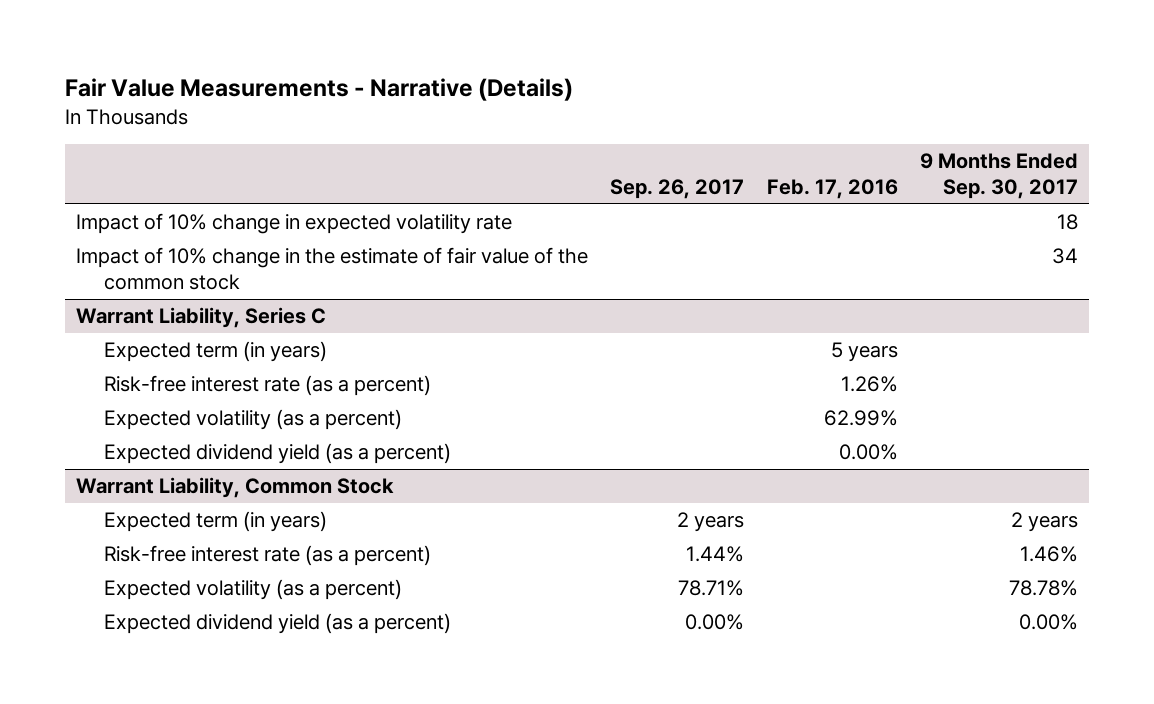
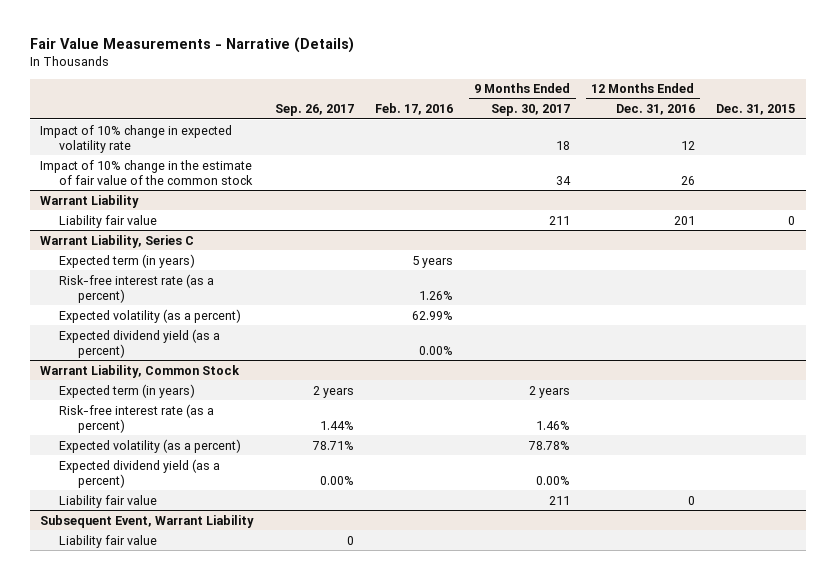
- | Sep. 26, 2017 | Feb. 17, 2016 | 9 Months Ended Sep. 30, 2017
+ | Sep. 26, 2017 | Feb. 17, 2016 | 9 Months Ended Sep. 30, 2017 | 12 Months Ended Dec. 31, 2016 | Dec. 31, 2015
+ Warrant Liability
+ Liability fair value | | | 211 | 201 | 0
@ Warrant Liability, Common Stock
+ Liability fair value | | | 211 | 0 |
+ Subsequent Event, Warrant Liability
+ Liability fair value | 0 | | | |

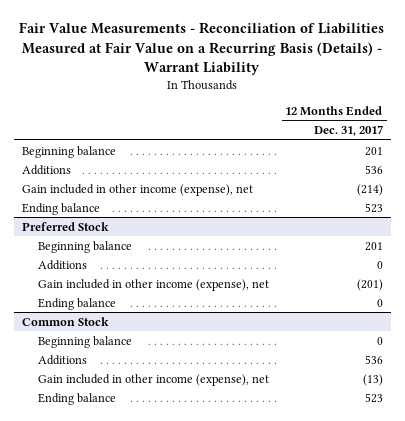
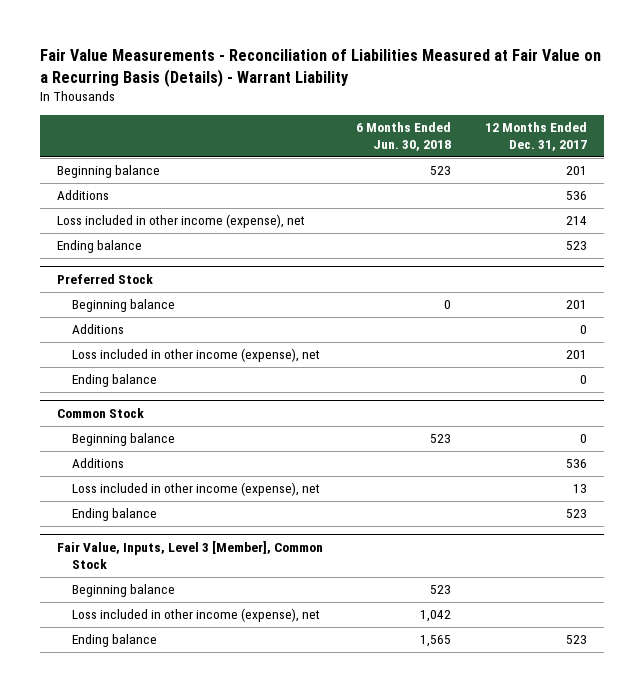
- | 12 Months Ended Dec. 31, 2017
+ | 6 Months Ended Jun. 30, 2018 | 12 Months Ended Dec. 31, 2017
- Gain included in other income (expense), net | (214)
+ Loss included in other income (expense), net | | 214
@ Preferred Stock
- Gain included in other income (expense), net | (201)
+ Loss included in other income (expense), net | | 201
@ Common Stock
- Gain included in other income (expense), net | (13)
+ Loss included in other income (expense), net | | 13
+ Fair Value, Inputs, Level 3 [Member], Common Stock
+ Beginning balance | 523 |
+ Loss included in other income (expense), net | 1,042 |
+ Ending balance | 1,565 | 523

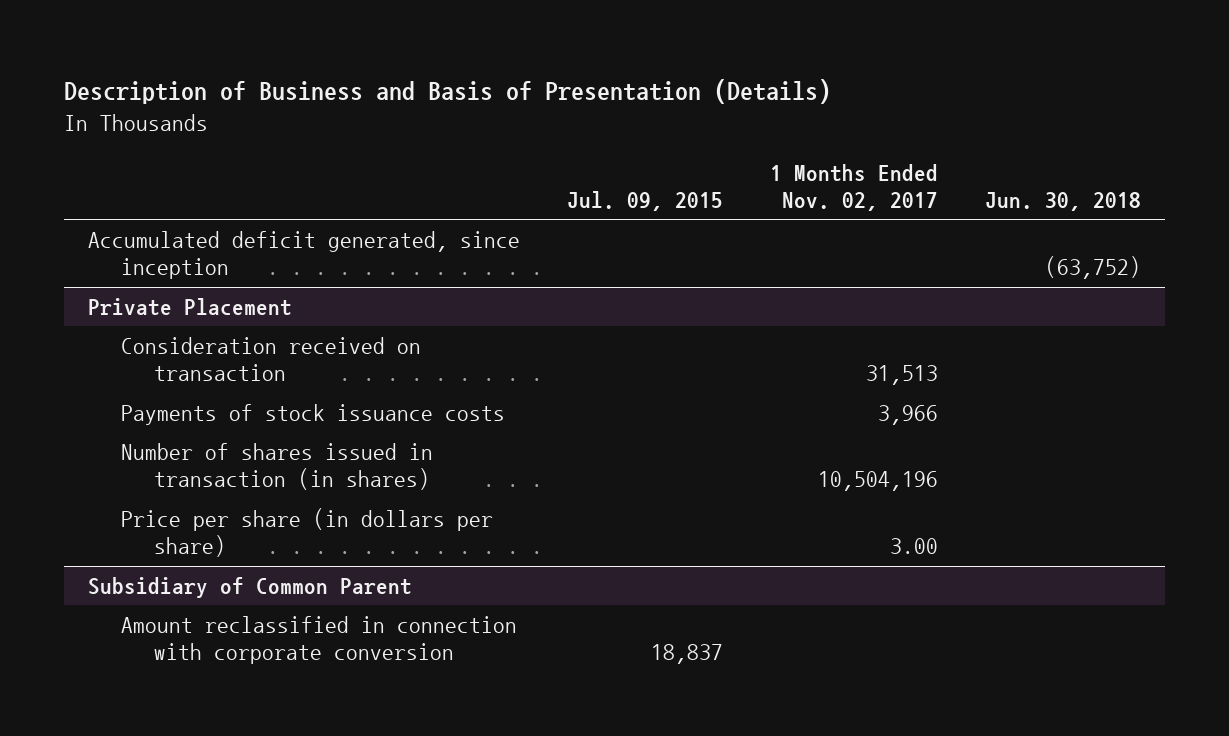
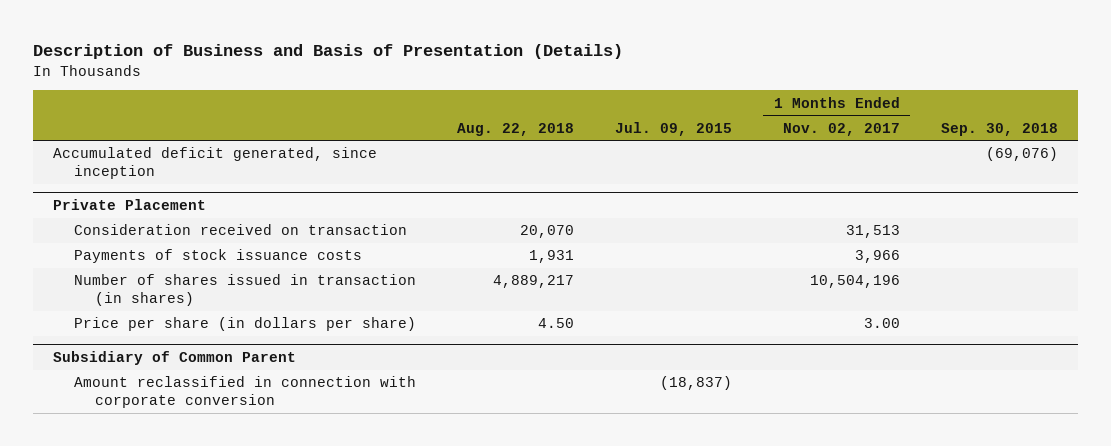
- | Jul. 09, 2015 | 1 Months Ended Nov. 02, 2017 | Jun. 30, 2018
+ | Aug. 22, 2018 | Jul. 09, 2015 | 1 Months Ended Nov. 02, 2017 | Sep. 30, 2018
@ Subsidiary of Common Parent
- Amount reclassified in connection with corporate conversion | 18,837 | |
+ Amount reclassified in connection with corporate conversion | | (18,837) | |

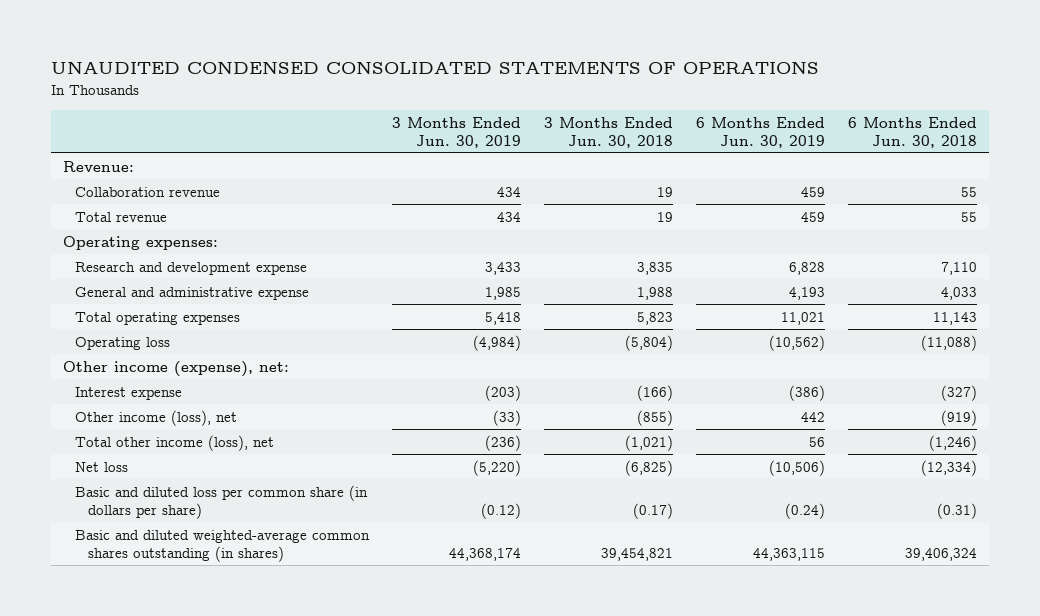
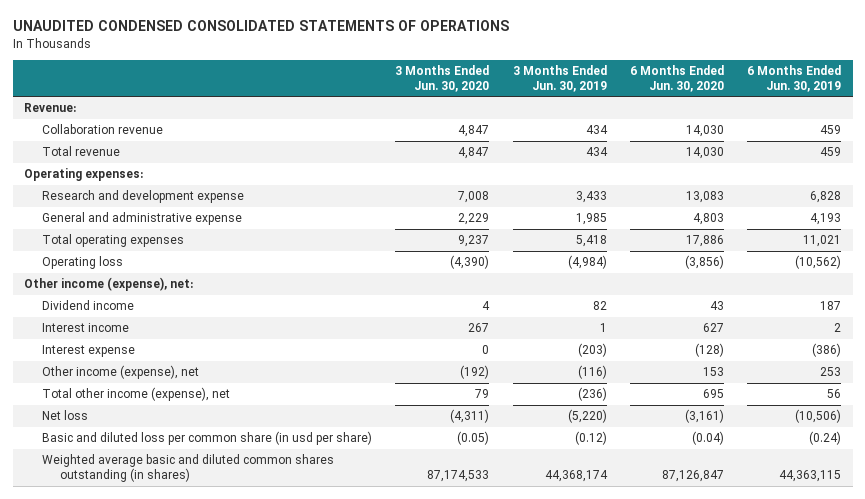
- | 3 Months Ended Jun. 30, 2019 | 3 Months Ended Jun. 30, 2018 | 6 Months Ended Jun. 30, 2019 | 6 Months Ended Jun. 30, 2018
+ | 3 Months Ended Jun. 30, 2020 | 3 Months Ended Jun. 30, 2019 | 6 Months Ended Jun. 30, 2020 | 6 Months Ended Jun. 30, 2019
+ Dividend income | 4 | 82 | 43 | 187
+ Interest income | 267 | 1 | 627 | 2
- Other income (loss), net | (33) | (855) | 442 | (919)
- Total other income (loss), net | (236) | (1,021) | 56 | (1,246)
+ Other income (expense), net | (192) | (116) | 153 | 253
+ Total other income (expense), net | 79 | (236) | 695 | 56
- Basic and diluted loss per common share (in dollars per share) | (0.12) | (0.17) | (0.24) | (0.31)
- Basic and diluted weighted-average common shares outstanding (in shares) | 44,368,174 | 39,454,821 | 44,363,115 | 39,406,324
+ Basic and diluted loss per common share (in usd per share) | (0.05) | (0.12) | (0.04) | (0.24)
+ Weighted average basic and diluted common shares outstanding (in shares) | 87,174,533 | 44,368,174 | 87,126,847 | 44,363,115

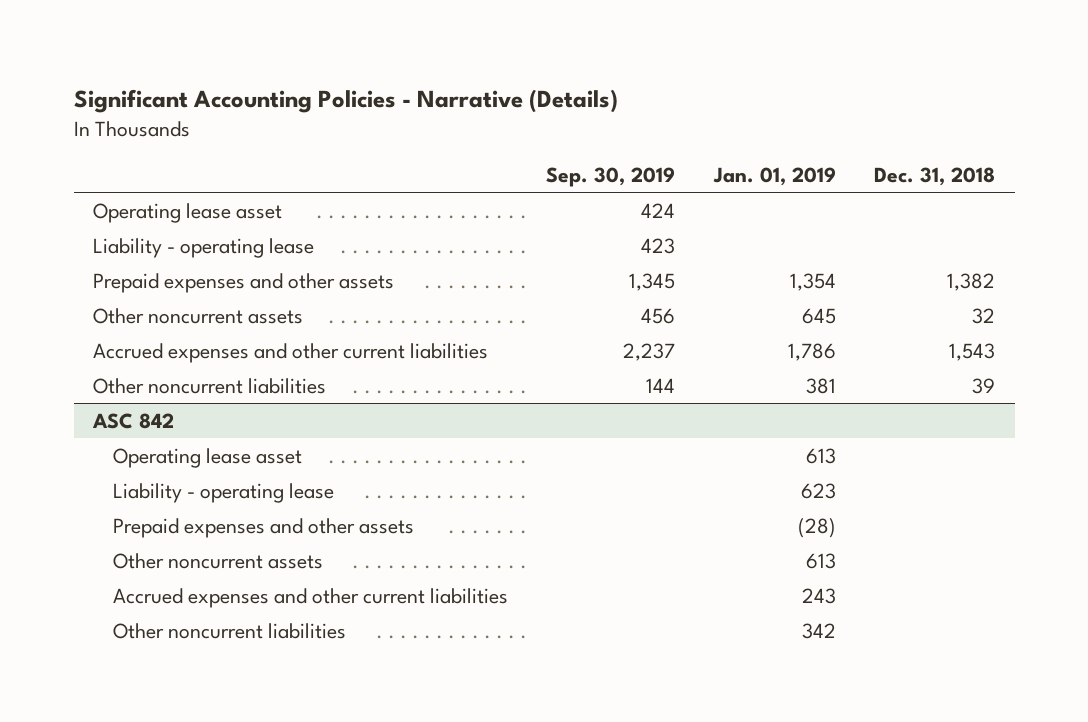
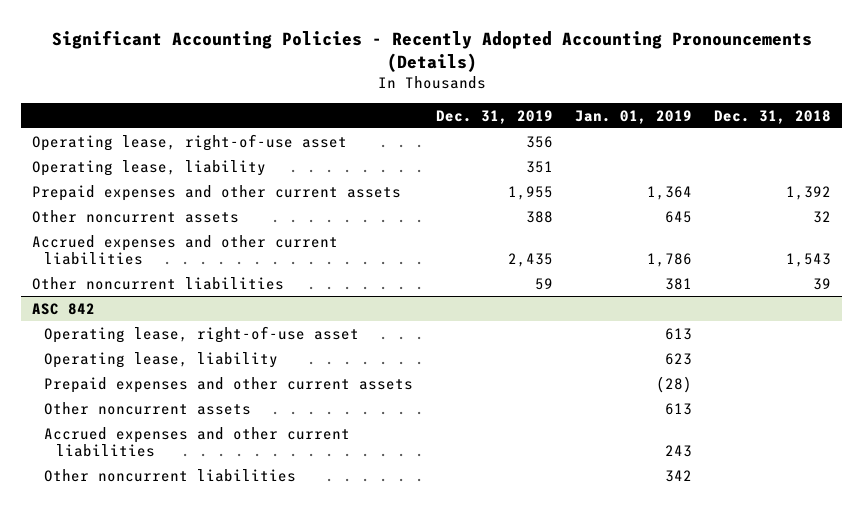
- Significant Accounting Policies - Narrative (Details)
+ Significant Accounting Policies - Recently Adopted Accounting Pronouncements (Details)
- | Sep. 30, 2019 | Jan. 01, 2019 | Dec. 31, 2018
+ | Dec. 31, 2019 | Jan. 01, 2019 | Dec. 31, 2018
- Operating lease asset | 424 | |
- Liability - operating lease | 423 | |
- Prepaid expenses and other assets | 1,345 | 1,354 | 1,382
+ Operating lease, right-of-use asset | 356 | |
+ Operating lease, liability | 351 | |
+ Prepaid expenses and other current assets | 1,955 | 1,364 | 1,392
@ ASC 842
- Operating lease asset | | 613 |
- Liability - operating lease | | 623 |
- Prepaid expenses and other assets | | (28) |
+ Operating lease, right-of-use asset | | 613 |
+ Operating lease, liability | | 623 |
+ Prepaid expenses and other current assets | | (28) |

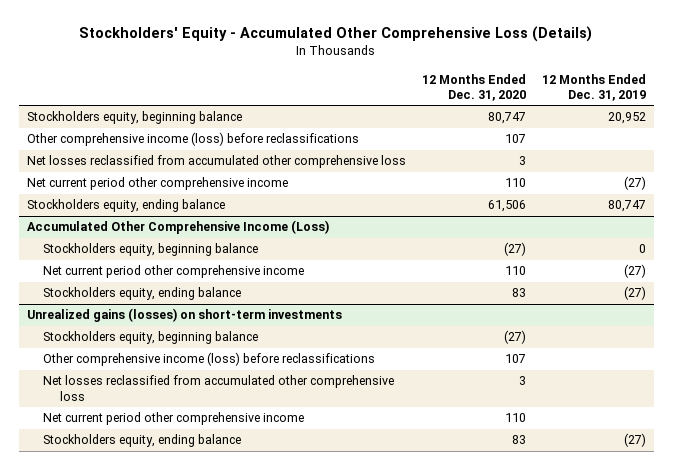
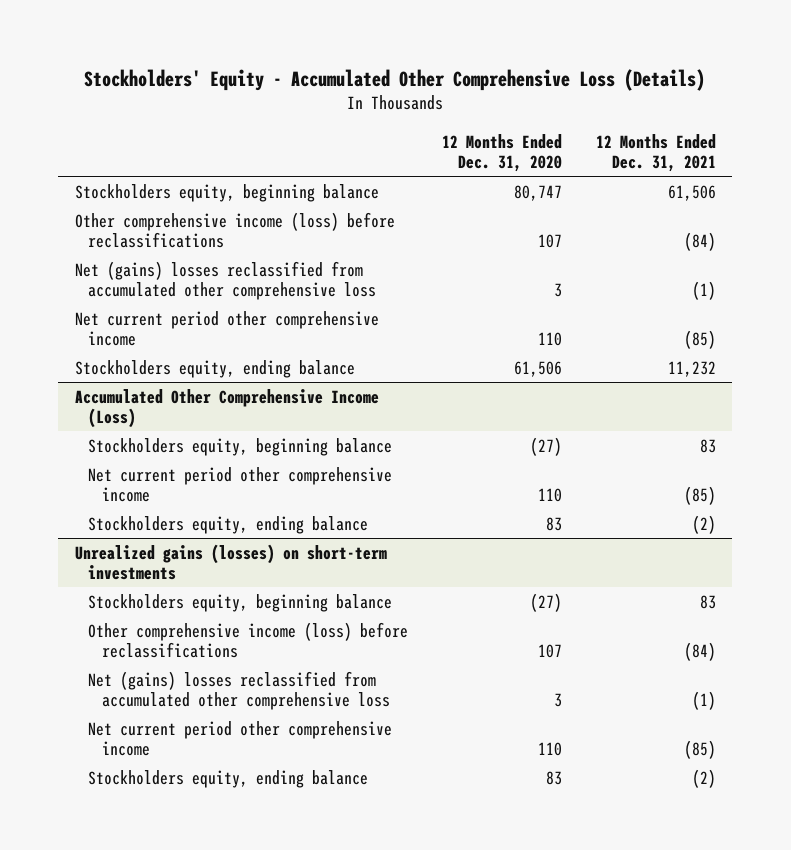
- | 12 Months Ended Dec. 31, 2020 | 12 Months Ended Dec. 31, 2019
+ | 12 Months Ended Dec. 31, 2020 | 12 Months Ended Dec. 31, 2021
- Net losses reclassified from accumulated other comprehensive loss | 3 |
+ Net (gains) losses reclassified from accumulated other comprehensive loss | 3 | (1)
@ Unrealized gains (losses) on short-term investments
- Net losses reclassified from accumulated other comprehensive loss | 3 |
+ Net (gains) losses reclassified from accumulated other comprehensive loss | 3 | (1)

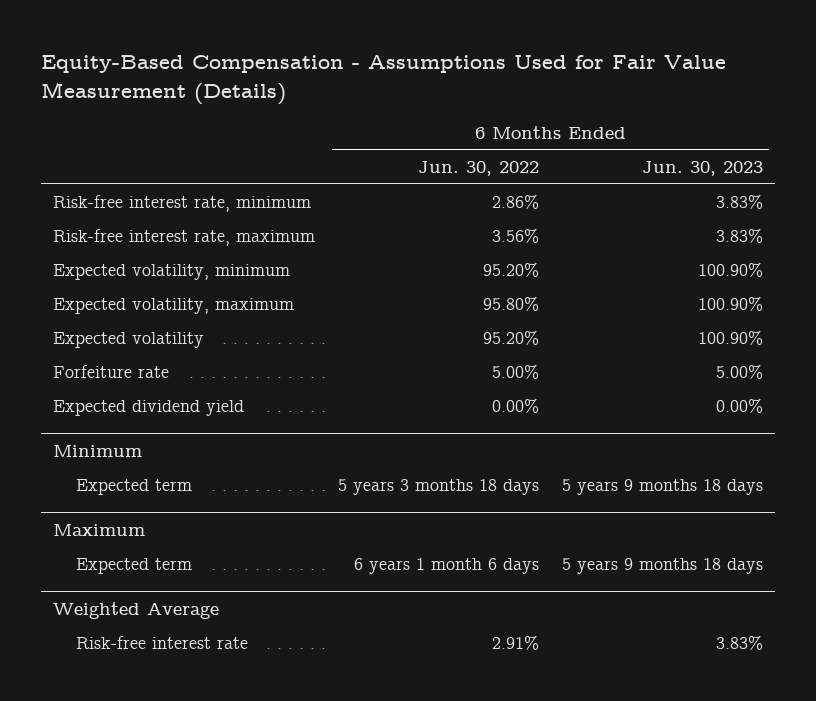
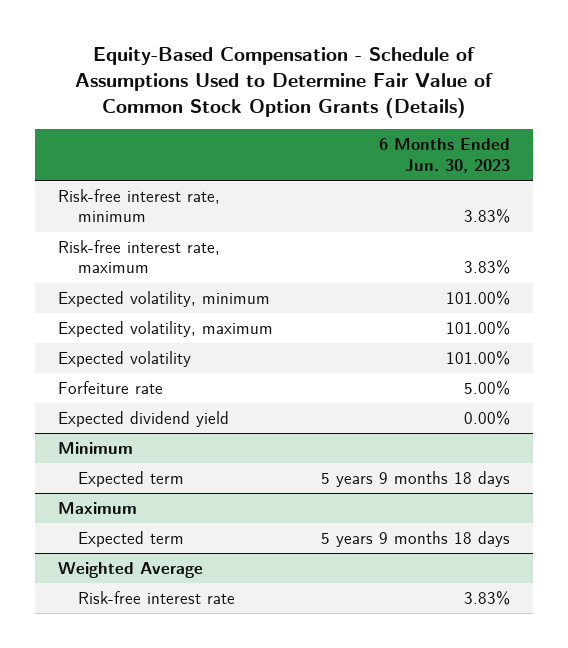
- Equity-Based Compensation - Assumptions Used for Fair Value Measurement (Details)
+ Equity-Based Compensation - Schedule of Assumptions Used to Determine Fair Value of Common Stock Option Grants (Details)
- | 6 Months Ended Jun. 30, 2022 | 6 Months Ended Jun. 30, 2023
+ | 6 Months Ended Jun. 30, 2023
- Expected volatility, minimum | 95.20% | 100.90%
- Expected volatility, maximum | 95.80% | 100.90%
- Expected volatility | 95.20% | 100.90%
+ Expected volatility, minimum | 101.00%
+ Expected volatility, maximum | 101.00%
+ Expected volatility | 101.00%

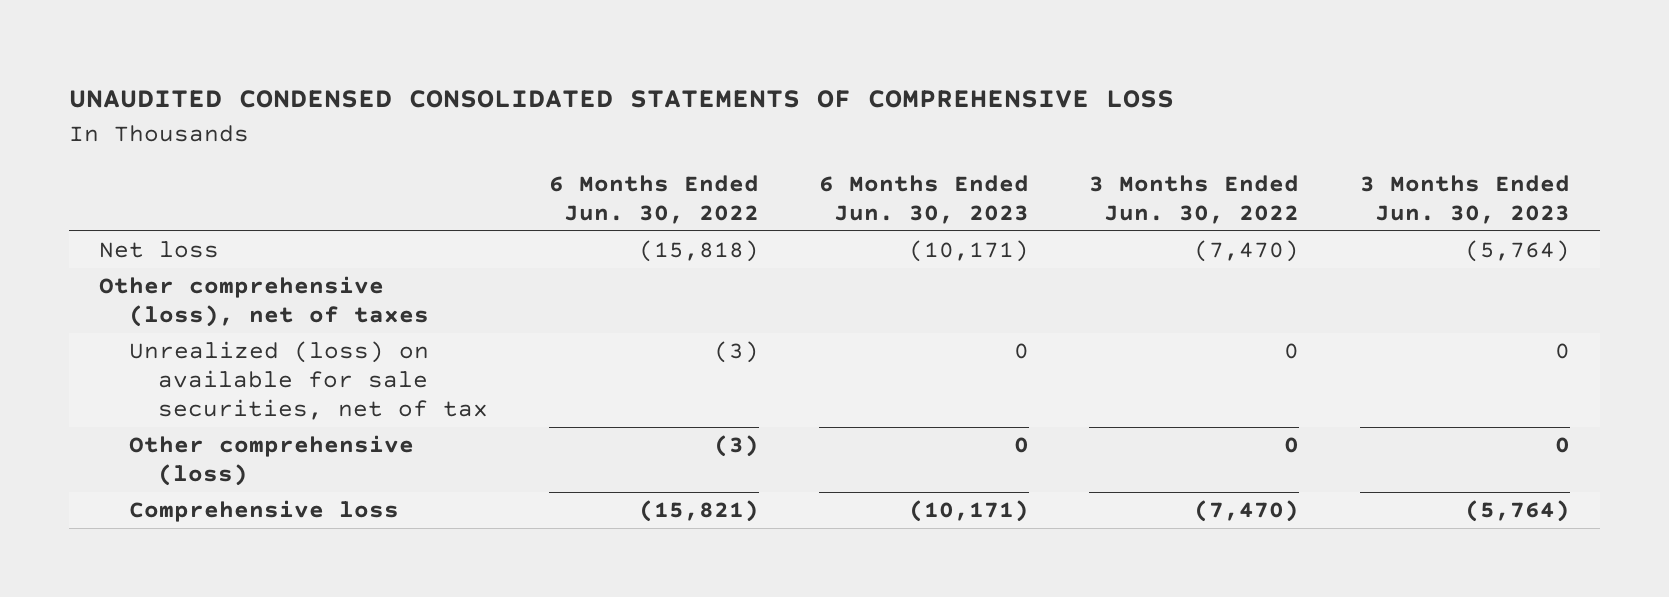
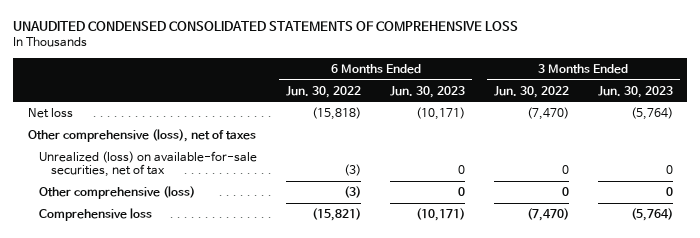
- Unrealized (loss) on available for sale securities, net of tax | (3) | 0 | 0 | 0
+ Unrealized (loss) on available-for-sale securities, net of tax | (3) | 0 | 0 | 0

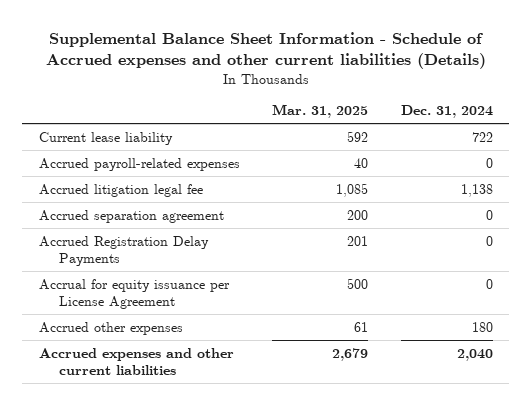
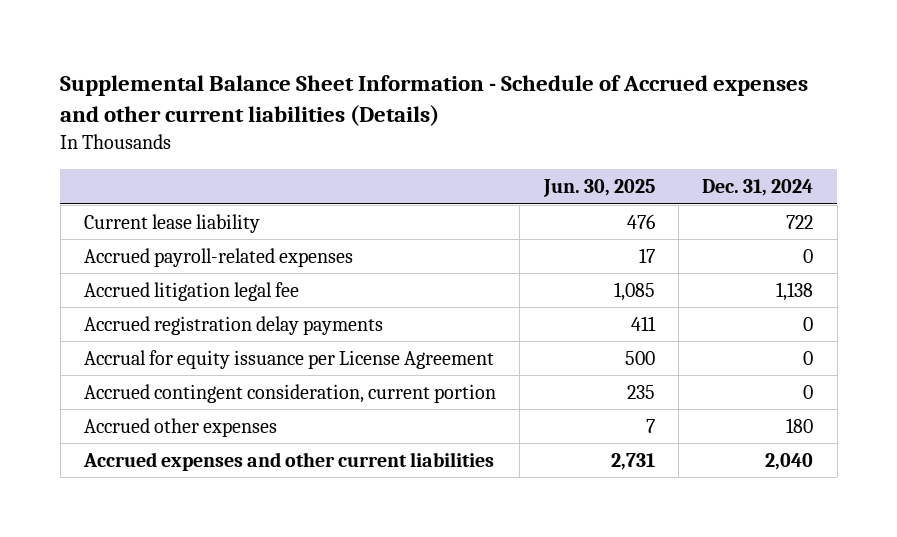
- | Mar. 31, 2025 | Dec. 31, 2024
+ | Jun. 30, 2025 | Dec. 31, 2024
- Accrued separation agreement | 200 | 0
- Accrued Registration Delay Payments | 201 | 0
+ Accrued registration delay payments | 411 | 0
+ Accrued contingent consideration, current portion | 235 | 0

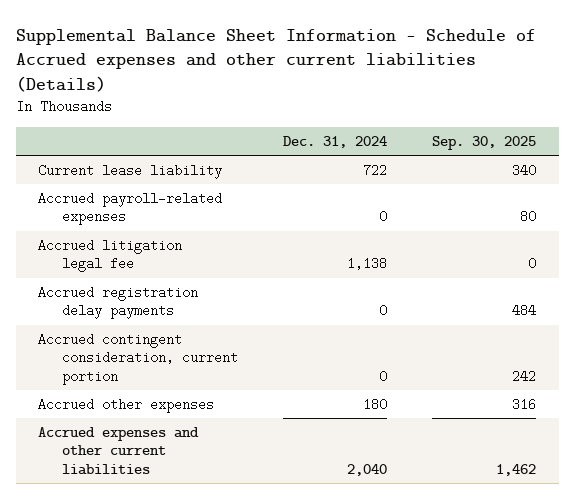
- | Jun. 30, 2025 | Dec. 31, 2024
+ | Dec. 31, 2024 | Sep. 30, 2025
- Accrual for equity issuance per License Agreement | 500 | 0

